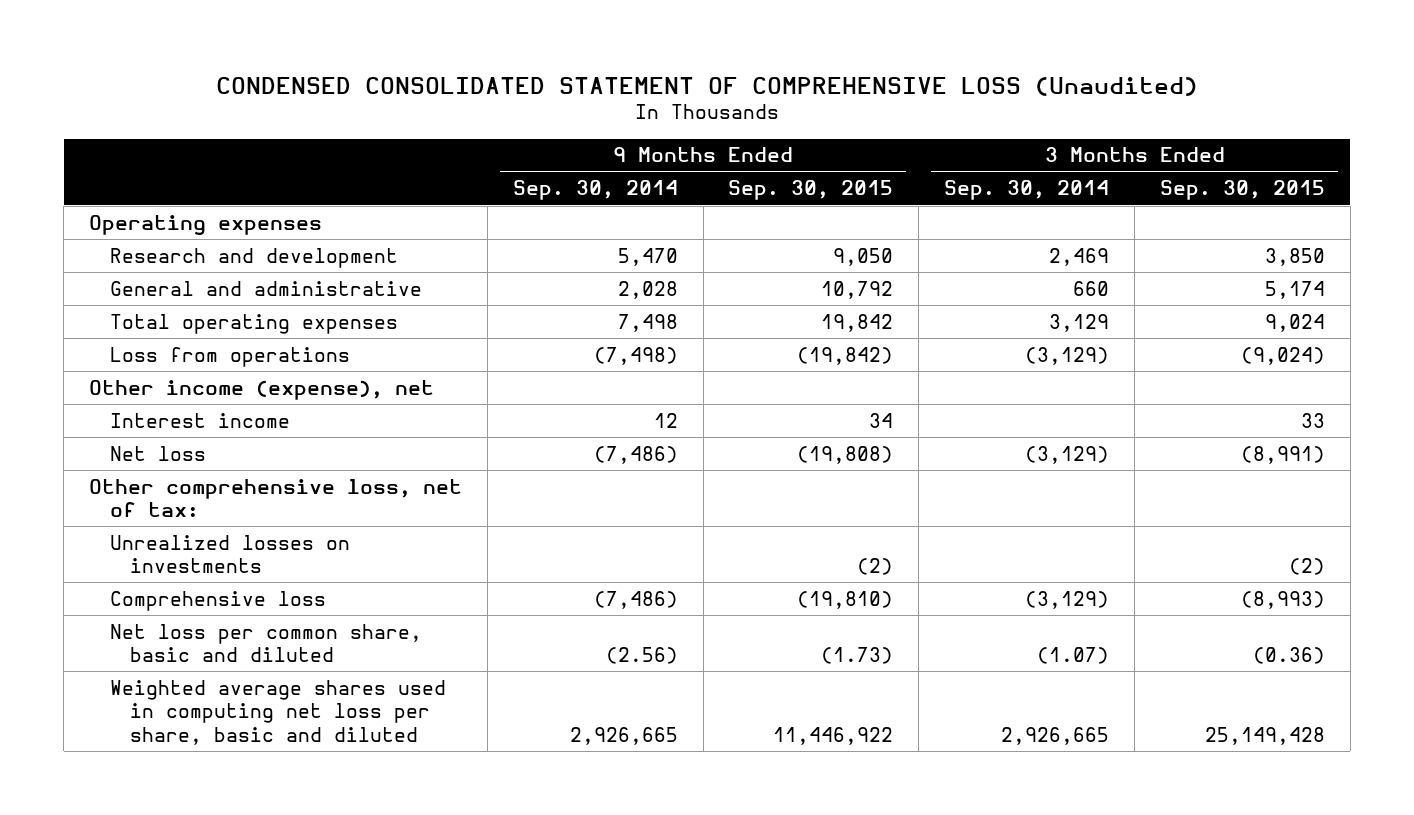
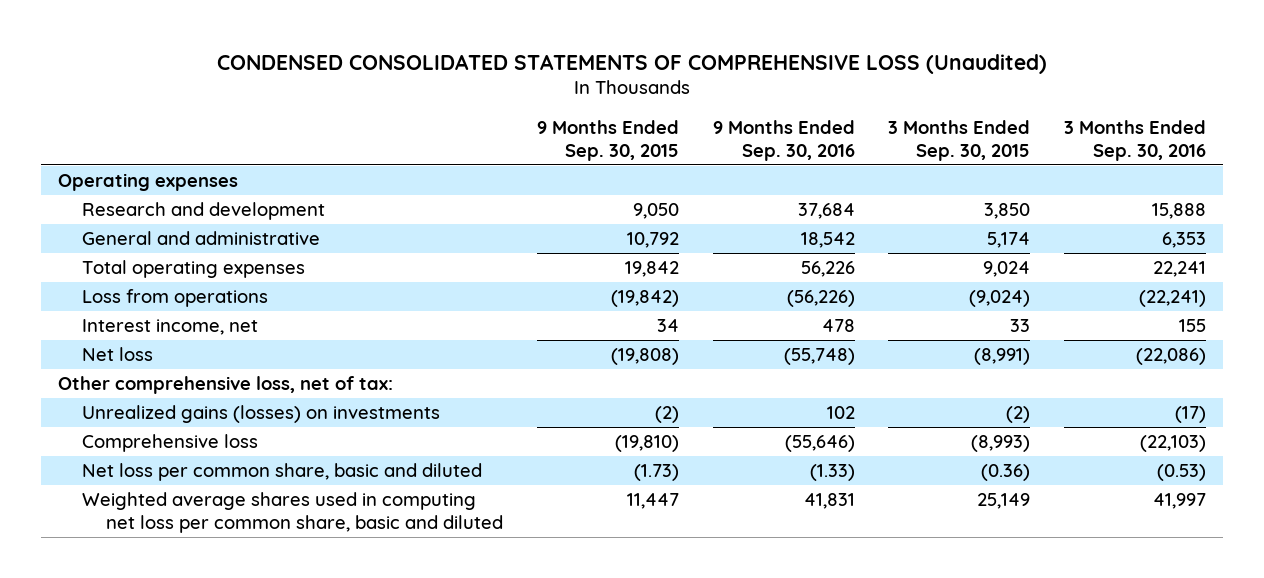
- CONDENSED CONSOLIDATED STATEMENT OF COMPREHENSIVE LOSS (Unaudited)
+ CONDENSED CONSOLIDATED STATEMENTS OF COMPREHENSIVE LOSS (Unaudited)
- | 9 Months Ended Sep. 30, 2014 | 9 Months Ended Sep. 30, 2015 | 3 Months Ended Sep. 30, 2014 | 3 Months Ended Sep. 30, 2015
+ | 9 Months Ended Sep. 30, 2015 | 9 Months Ended Sep. 30, 2016 | 3 Months Ended Sep. 30, 2015 | 3 Months Ended Sep. 30, 2016
- Other income (expense), net
- Interest income | 12 | 34 | | 33
+ Interest income, net | 34 | 478 | 33 | 155
- Unrealized losses on investments | | (2) | | (2)
+ Unrealized gains (losses) on investments | (2) | 102 | (2) | (17)
- Weighted average shares used in computing net loss per share, basic and diluted | 2,926,665 | 11,446,922 | 2,926,665 | 25,149,428
+ Weighted average shares used in computing net loss per common share, basic and diluted | 11,447 | 41,831 | 25,149 | 41,997

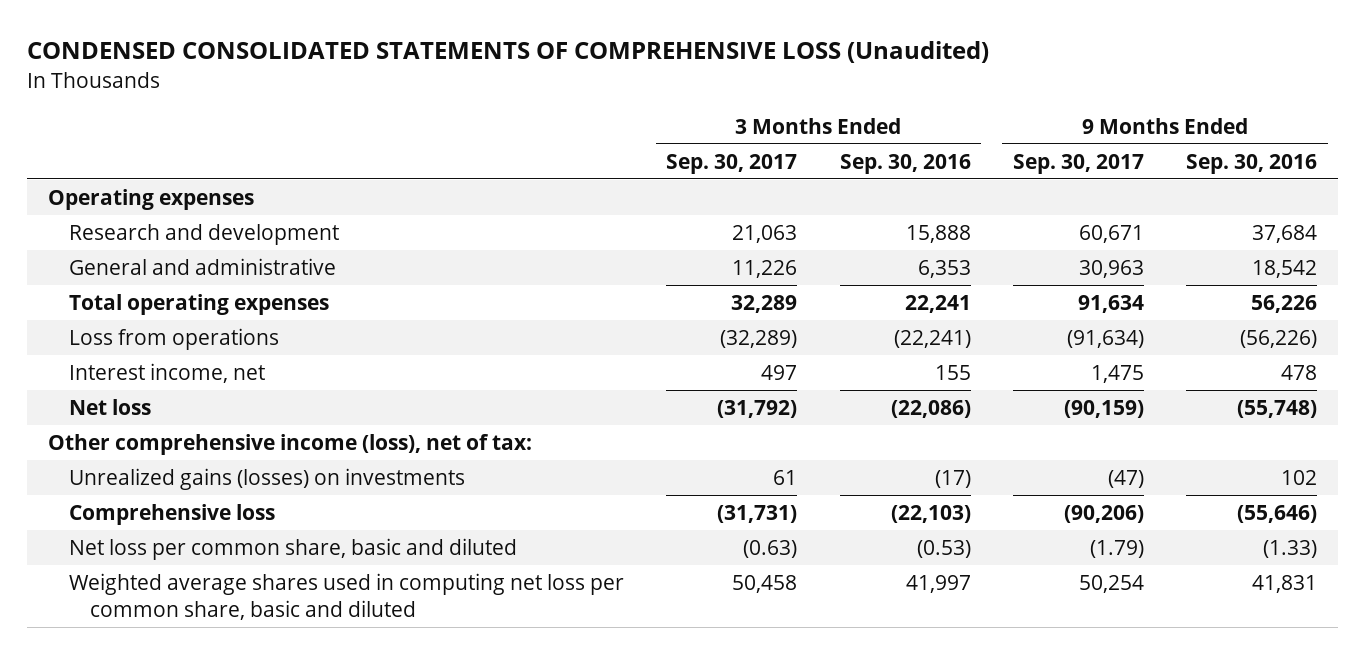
- | 9 Months Ended Sep. 30, 2015 | 9 Months Ended Sep. 30, 2016 | 3 Months Ended Sep. 30, 2015 | 3 Months Ended Sep. 30, 2016
+ | 3 Months Ended Sep. 30, 2017 | 3 Months Ended Sep. 30, 2016 | 9 Months Ended Sep. 30, 2017 | 9 Months Ended Sep. 30, 2016
- Other comprehensive loss, net of tax:
+ Other comprehensive income (loss), net of tax:

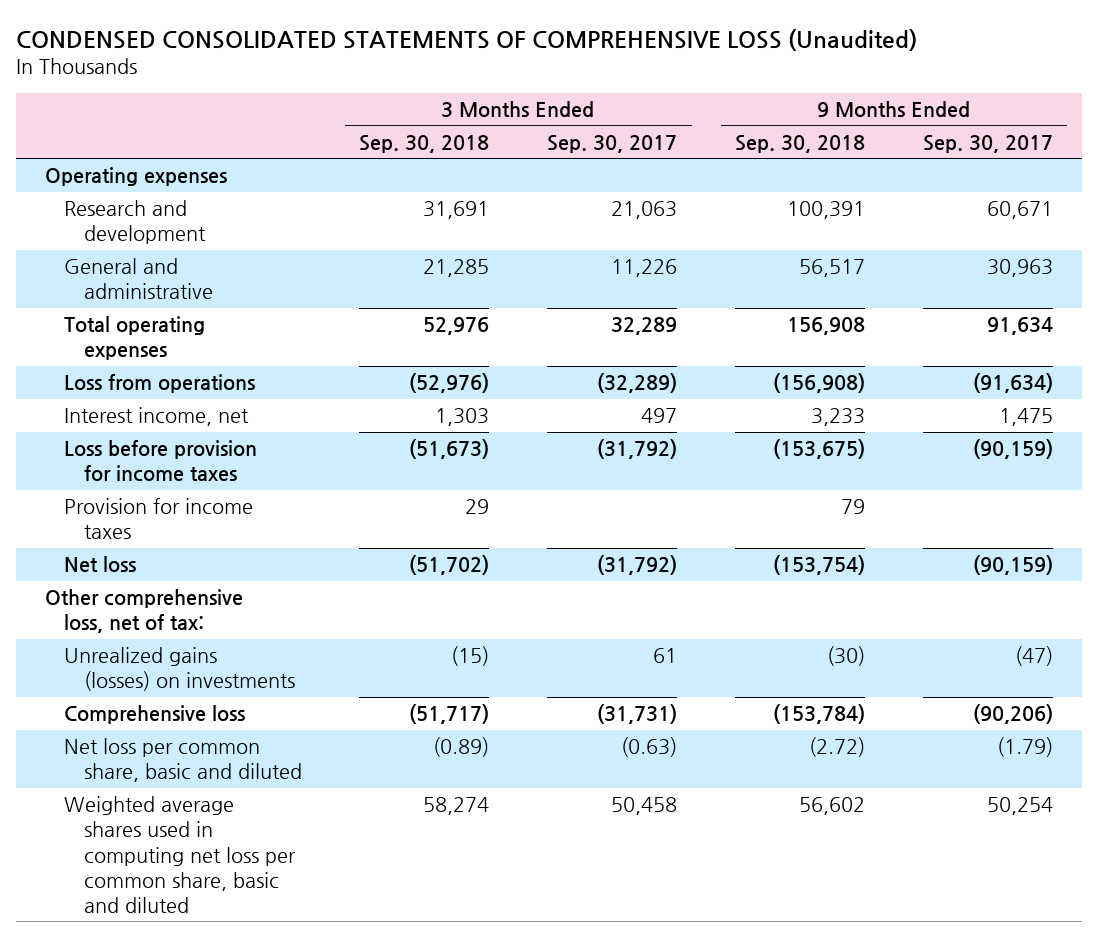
- | 3 Months Ended Sep. 30, 2017 | 3 Months Ended Sep. 30, 2016 | 9 Months Ended Sep. 30, 2017 | 9 Months Ended Sep. 30, 2016
+ | 3 Months Ended Sep. 30, 2018 | 3 Months Ended Sep. 30, 2017 | 9 Months Ended Sep. 30, 2018 | 9 Months Ended Sep. 30, 2017
+ Loss before provision for income taxes | (51,673) | (31,792) | (153,675) | (90,159)
+ Provision for income taxes | 29 | | 79 |
- Other comprehensive income (loss), net of tax:
+ Other comprehensive loss, net of tax:

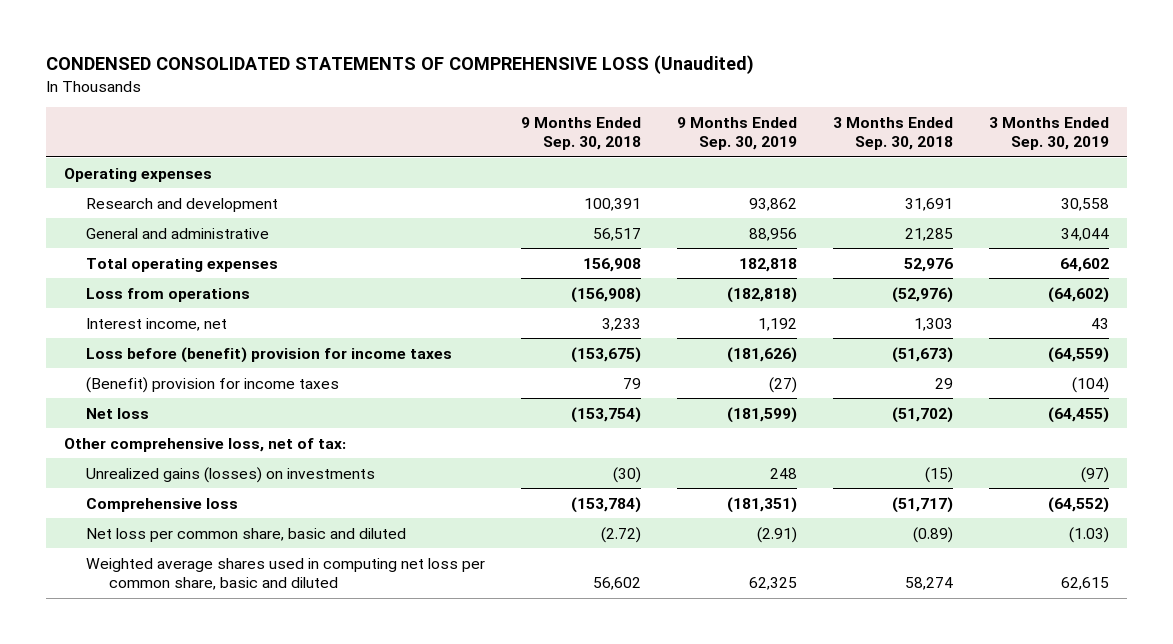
- | 3 Months Ended Sep. 30, 2018 | 3 Months Ended Sep. 30, 2017 | 9 Months Ended Sep. 30, 2018 | 9 Months Ended Sep. 30, 2017
+ | 9 Months Ended Sep. 30, 2018 | 9 Months Ended Sep. 30, 2019 | 3 Months Ended Sep. 30, 2018 | 3 Months Ended Sep. 30, 2019
- Loss before provision for income taxes | (51,673) | (31,792) | (153,675) | (90,159)
- Provision for income taxes | 29 | | 79 |
+ Loss before (benefit) provision for income taxes | (153,675) | (181,626) | (51,673) | (64,559)
+ (Benefit) provision for income taxes | 79 | (27) | 29 | (104)

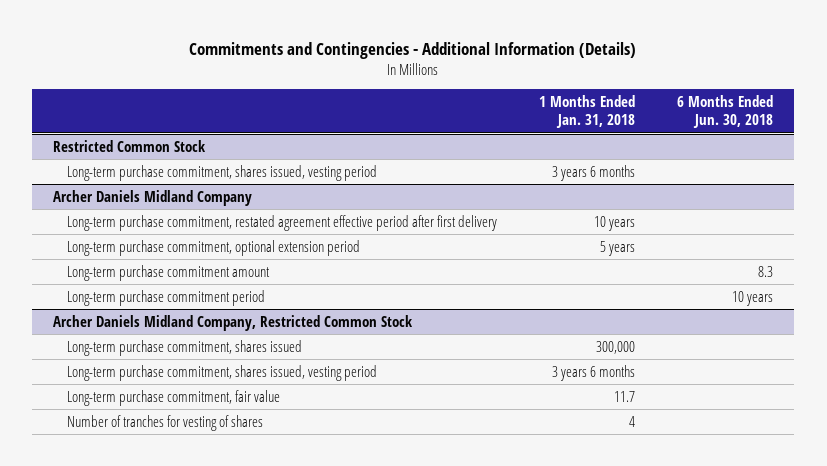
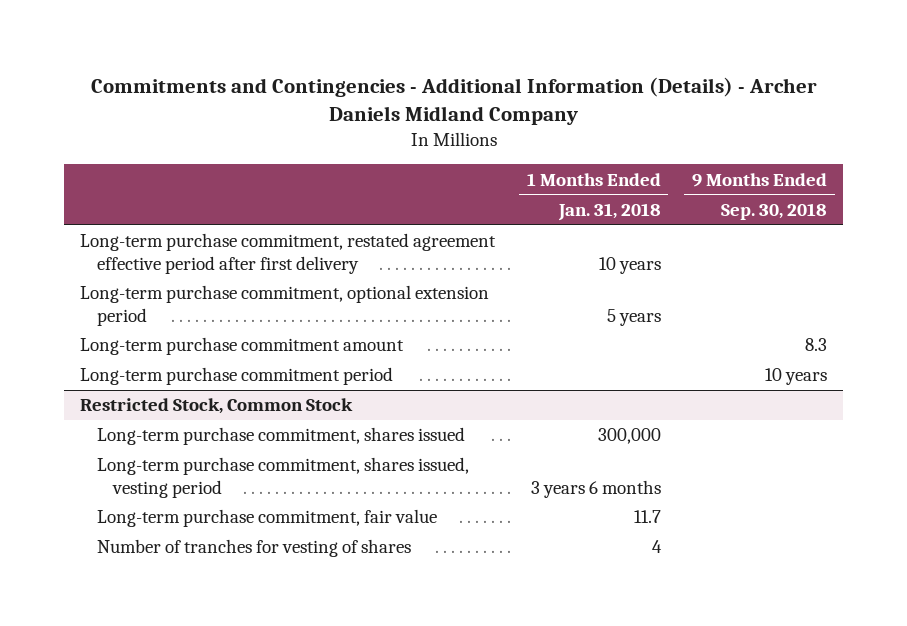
- Commitments and Contingencies - Additional Information (Details)
+ Commitments and Contingencies - Additional Information (Details) - Archer Daniels Midland Company
- | 1 Months Ended Jan. 31, 2018 | 6 Months Ended Jun. 30, 2018
+ | 1 Months Ended Jan. 31, 2018 | 9 Months Ended Sep. 30, 2018
- Restricted Common Stock
- Long-term purchase commitment, shares issued, vesting period | 3 years 6 months |
- Archer Daniels Midland Company
- Archer Daniels Midland Company, Restricted Common Stock
+ Restricted Stock, Common Stock

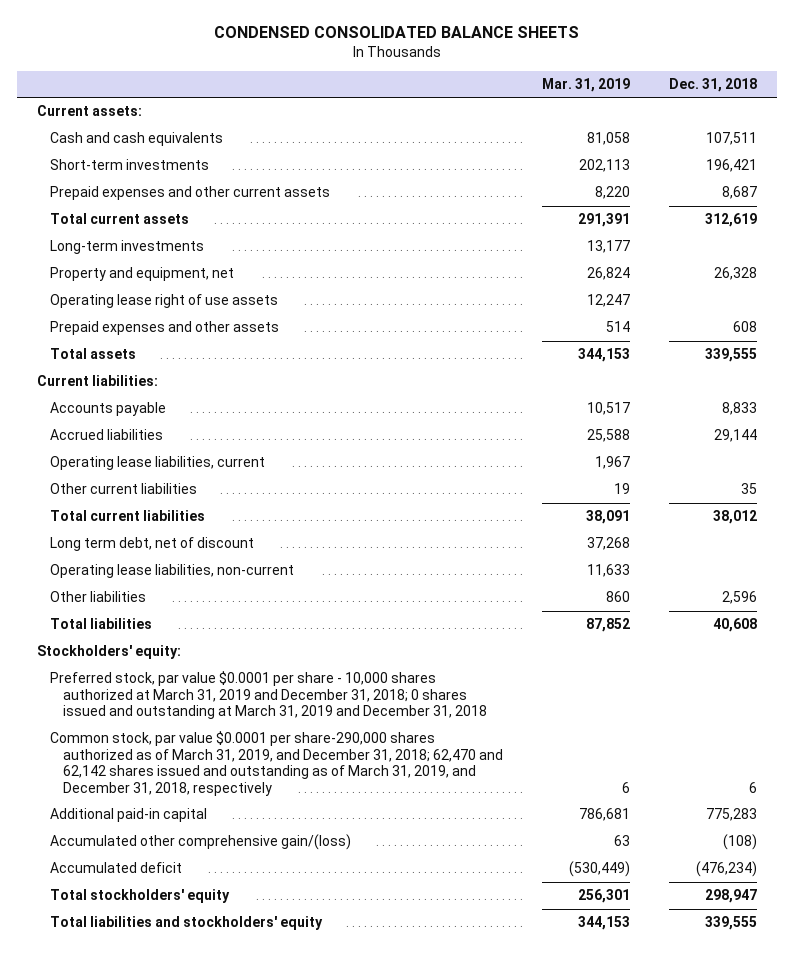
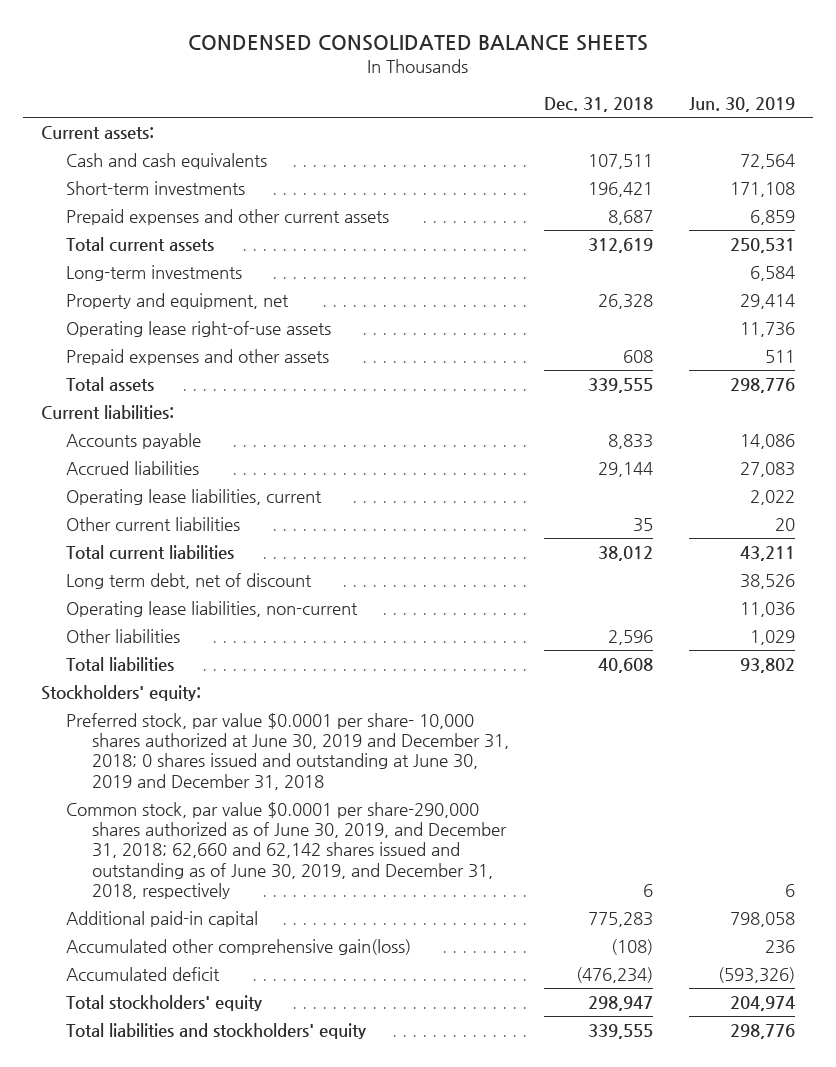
- | Mar. 31, 2019 | Dec. 31, 2018
+ | Dec. 31, 2018 | Jun. 30, 2019
- Operating lease right of use assets | 12,247 |
+ Operating lease right-of-use assets | | 11,736
- Preferred stock, par value $0.0001 per share - 10,000 shares authorized at March 31, 2019 and December 31, 2018; 0 shares issued and outstanding at March 31, 2019 and December 31, 2018
- Common stock, par value $0.0001 per share-290,000 shares authorized as of March 31, 2019, and December 31, 2018; 62,470 and 62,142 shares issued and outstanding as of March 31, 2019, and December 31, 2018, respectively | 6 | 6
+ Preferred stock, par value $0.0001 per share- 10,000 shares authorized at June 30, 2019 and December 31, 2018; 0 shares issued and outstanding at June 30, 2019 and December 31, 2018
+ Common stock, par value $0.0001 per share-290,000 shares authorized as of June 30, 2019, and December 31, 2018; 62,660 and 62,142 shares issued and outstanding as of June 30, 2019, and December 31, 2018, respectively | 6 | 6
- Accumulated other comprehensive gain/(loss) | 63 | (108)
+ Accumulated other comprehensive gain(loss) | (108) | 236

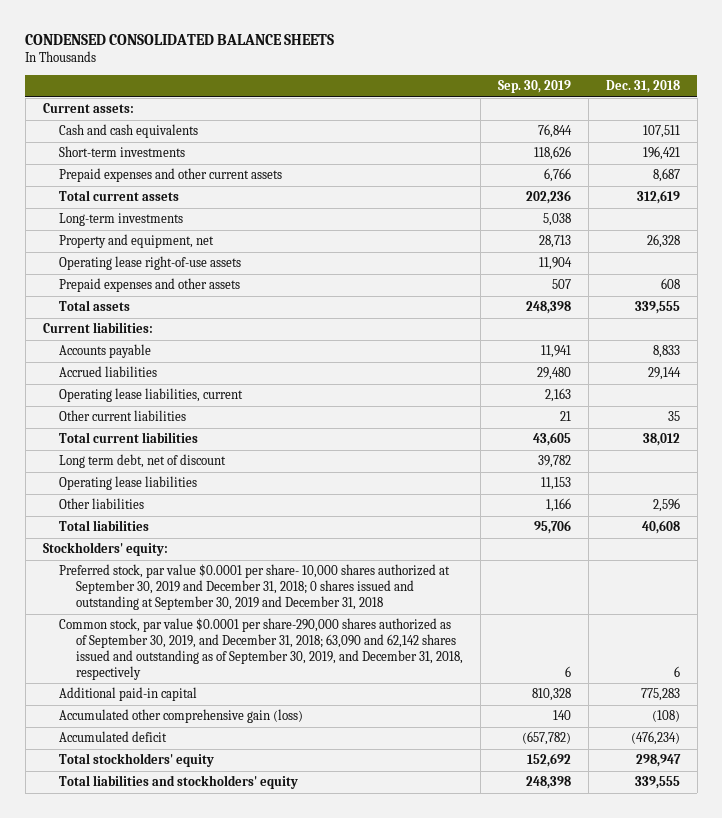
- | Dec. 31, 2018 | Jun. 30, 2019
+ | Sep. 30, 2019 | Dec. 31, 2018
- Operating lease liabilities, non-current | | 11,036
+ Operating lease liabilities | 11,153 |
- Preferred stock, par value $0.0001 per share- 10,000 shares authorized at June 30, 2019 and December 31, 2018; 0 shares issued and outstanding at June 30, 2019 and December 31, 2018
- Common stock, par value $0.0001 per share-290,000 shares authorized as of June 30, 2019, and December 31, 2018; 62,660 and 62,142 shares issued and outstanding as of June 30, 2019, and December 31, 2018, respectively | 6 | 6
+ Preferred stock, par value $0.0001 per share- 10,000 shares authorized at September 30, 2019 and December 31, 2018; 0 shares issued and outstanding at September 30, 2019 and December 31, 2018
+ Common stock, par value $0.0001 per share-290,000 shares authorized as of September 30, 2019, and December 31, 2018; 63,090 and 62,142 shares issued and outstanding as of September 30, 2019, and December 31, 2018, respectively | 6 | 6
- Accumulated other comprehensive gain(loss) | (108) | 236
+ Accumulated other comprehensive gain (loss) | 140 | (108)

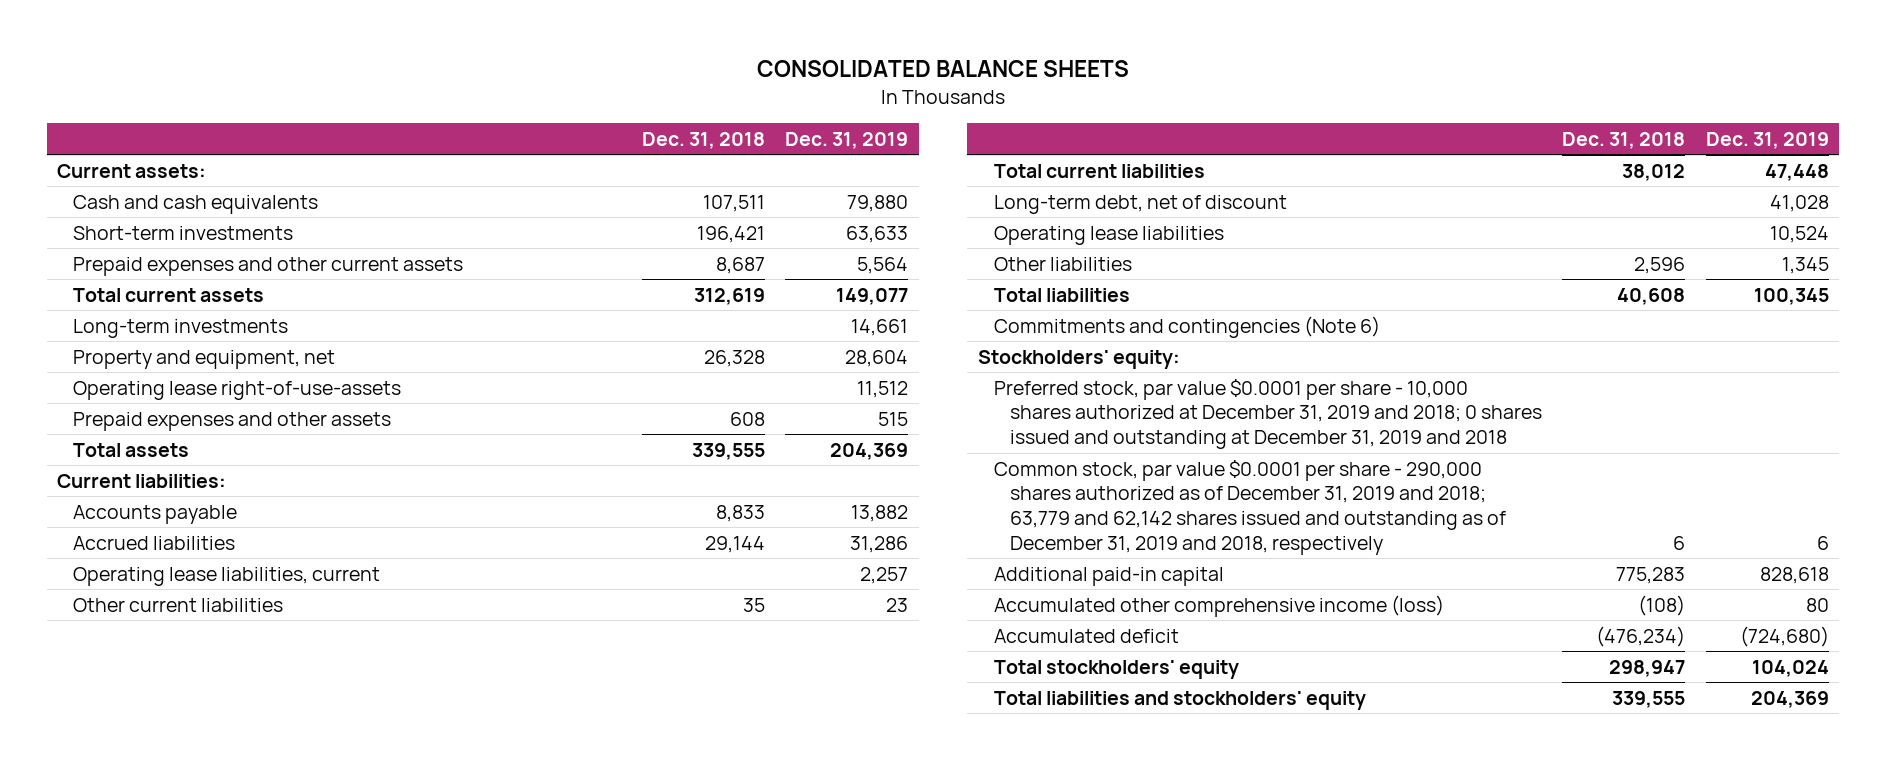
- CONDENSED CONSOLIDATED BALANCE SHEETS
+ CONSOLIDATED BALANCE SHEETS
- | Sep. 30, 2019 | Dec. 31, 2018
+ | Dec. 31, 2018 | Dec. 31, 2019
- Operating lease right-of-use assets | 11,904 |
+ Operating lease right-of-use-assets | | 11,512
- Long term debt, net of discount | 39,782 |
+ Long-term debt, net of discount | | 41,028
+ Commitments and contingencies (Note 6)
- Preferred stock, par value $0.0001 per share- 10,000 shares authorized at September 30, 2019 and December 31, 2018; 0 shares issued and outstanding at September 30, 2019 and December 31, 2018
- Common stock, par value $0.0001 per share-290,000 shares authorized as of September 30, 2019, and December 31, 2018; 63,090 and 62,142 shares issued and outstanding as of September 30, 2019, and December 31, 2018, respectively | 6 | 6
+ Preferred stock, par value $0.0001 per share - 10,000 shares authorized at December 31, 2019 and 2018; 0 shares issued and outstanding at December 31, 2019 and 2018
+ Common stock, par value $0.0001 per share - 290,000 shares authorized as of December 31, 2019 and 2018; 63,779 and 62,142 shares issued and outstanding as of December 31, 2019 and 2018, respectively | 6 | 6
- Accumulated other comprehensive gain (loss) | 140 | (108)
+ Accumulated other comprehensive income (loss) | (108) | 80

